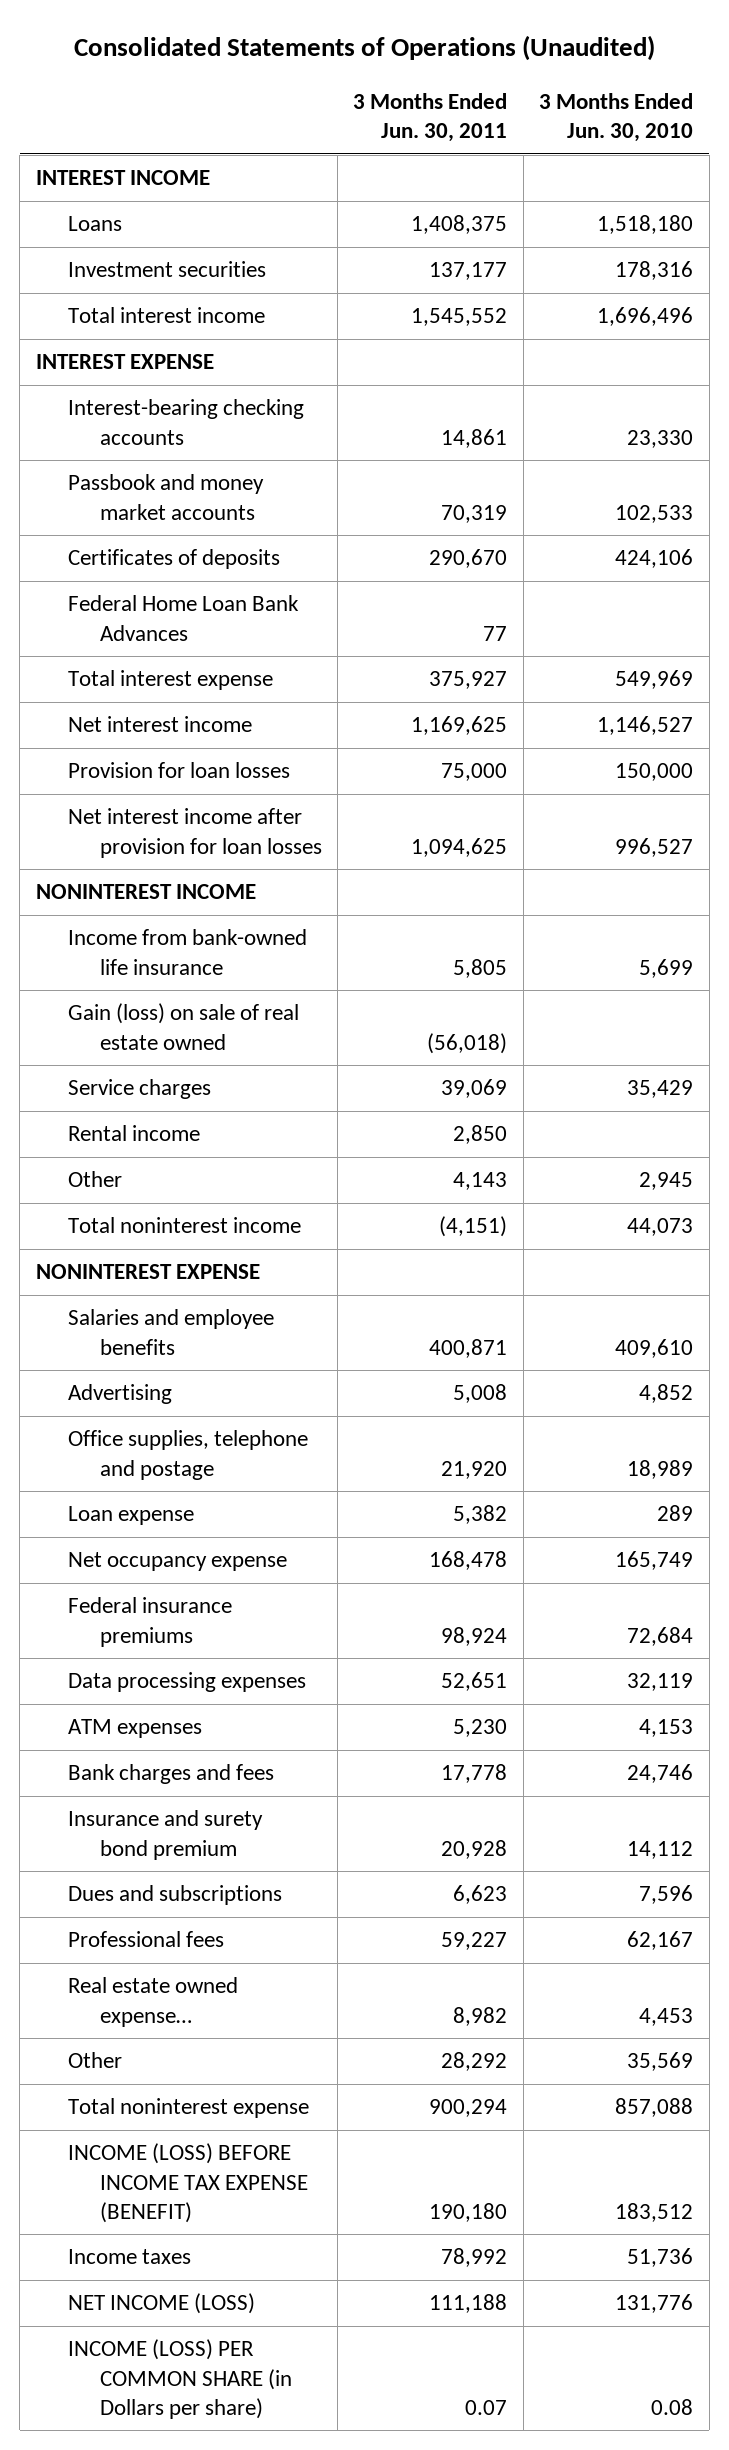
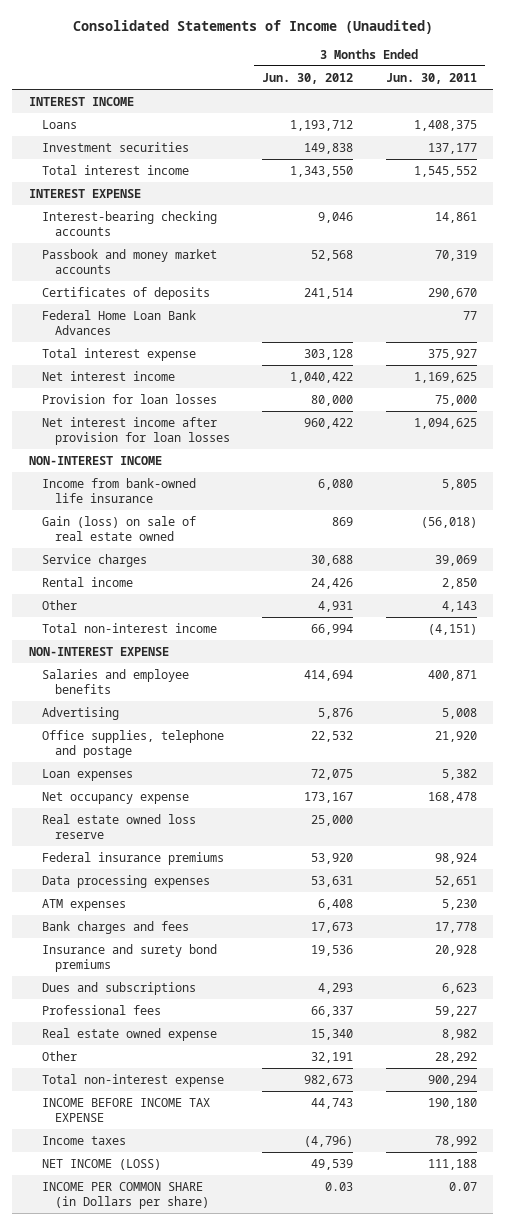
- Consolidated Statements of Operations (Unaudited)
+ Consolidated Statements of Income (Unaudited)
- | 3 Months Ended Jun. 30, 2011 | 3 Months Ended Jun. 30, 2010
+ | 3 Months Ended Jun. 30, 2012 | 3 Months Ended Jun. 30, 2011
- NONINTEREST INCOME
+ NON-INTEREST INCOME
- Total noninterest income | (4,151) | 44,073
- NONINTEREST EXPENSE
+ Total non-interest income | 66,994 | (4,151)
+ NON-INTEREST EXPENSE
- Loan expense | 5,382 | 289
+ Loan expenses | 72,075 | 5,382
+ Real estate owned loss reserve | 25,000 |
- Insurance and surety bond premium | 20,928 | 14,112
+ Insurance and surety bond premiums | 19,536 | 20,928
- Real estate owned expense… | 8,982 | 4,453
+ Real estate owned expense | 15,340 | 8,982
- Total noninterest expense | 900,294 | 857,088
- INCOME (LOSS) BEFORE INCOME TAX EXPENSE (BENEFIT) | 190,180 | 183,512
+ Total non-interest expense | 982,673 | 900,294
+ INCOME BEFORE INCOME TAX EXPENSE | 44,743 | 190,180
- INCOME (LOSS) PER COMMON SHARE (in Dollars per share) | 0.07 | 0.08
+ INCOME PER COMMON SHARE (in Dollars per share) | 0.03 | 0.07

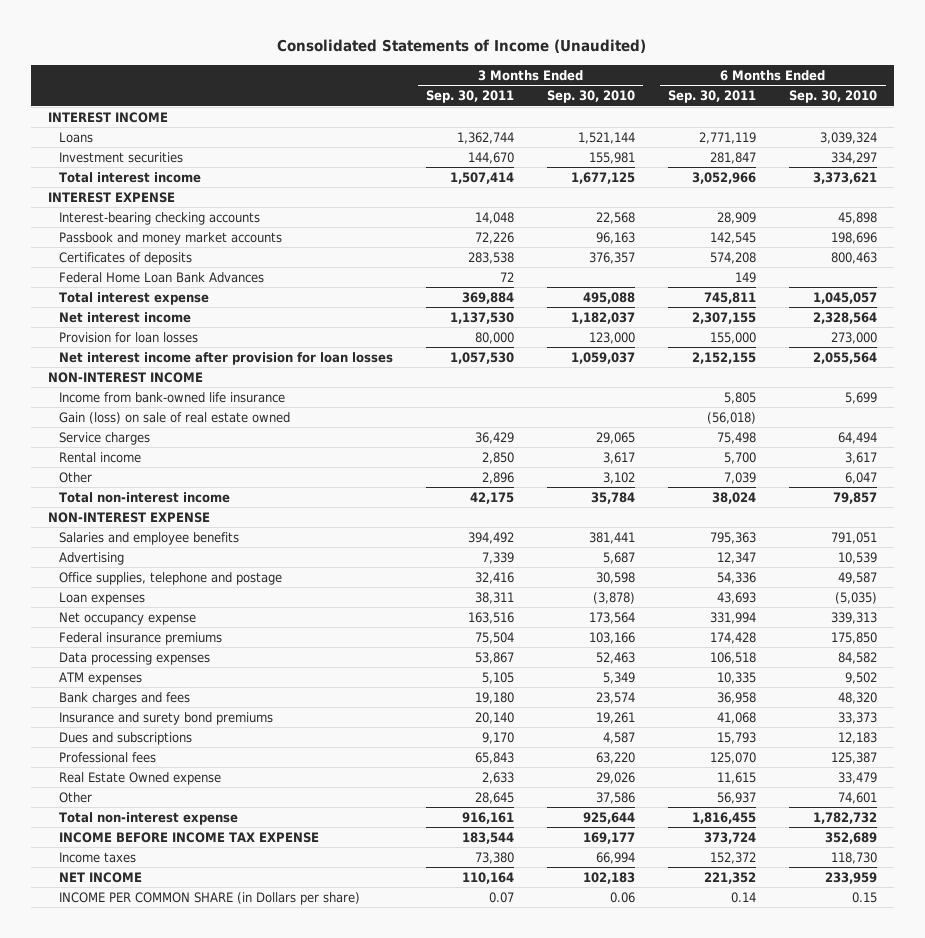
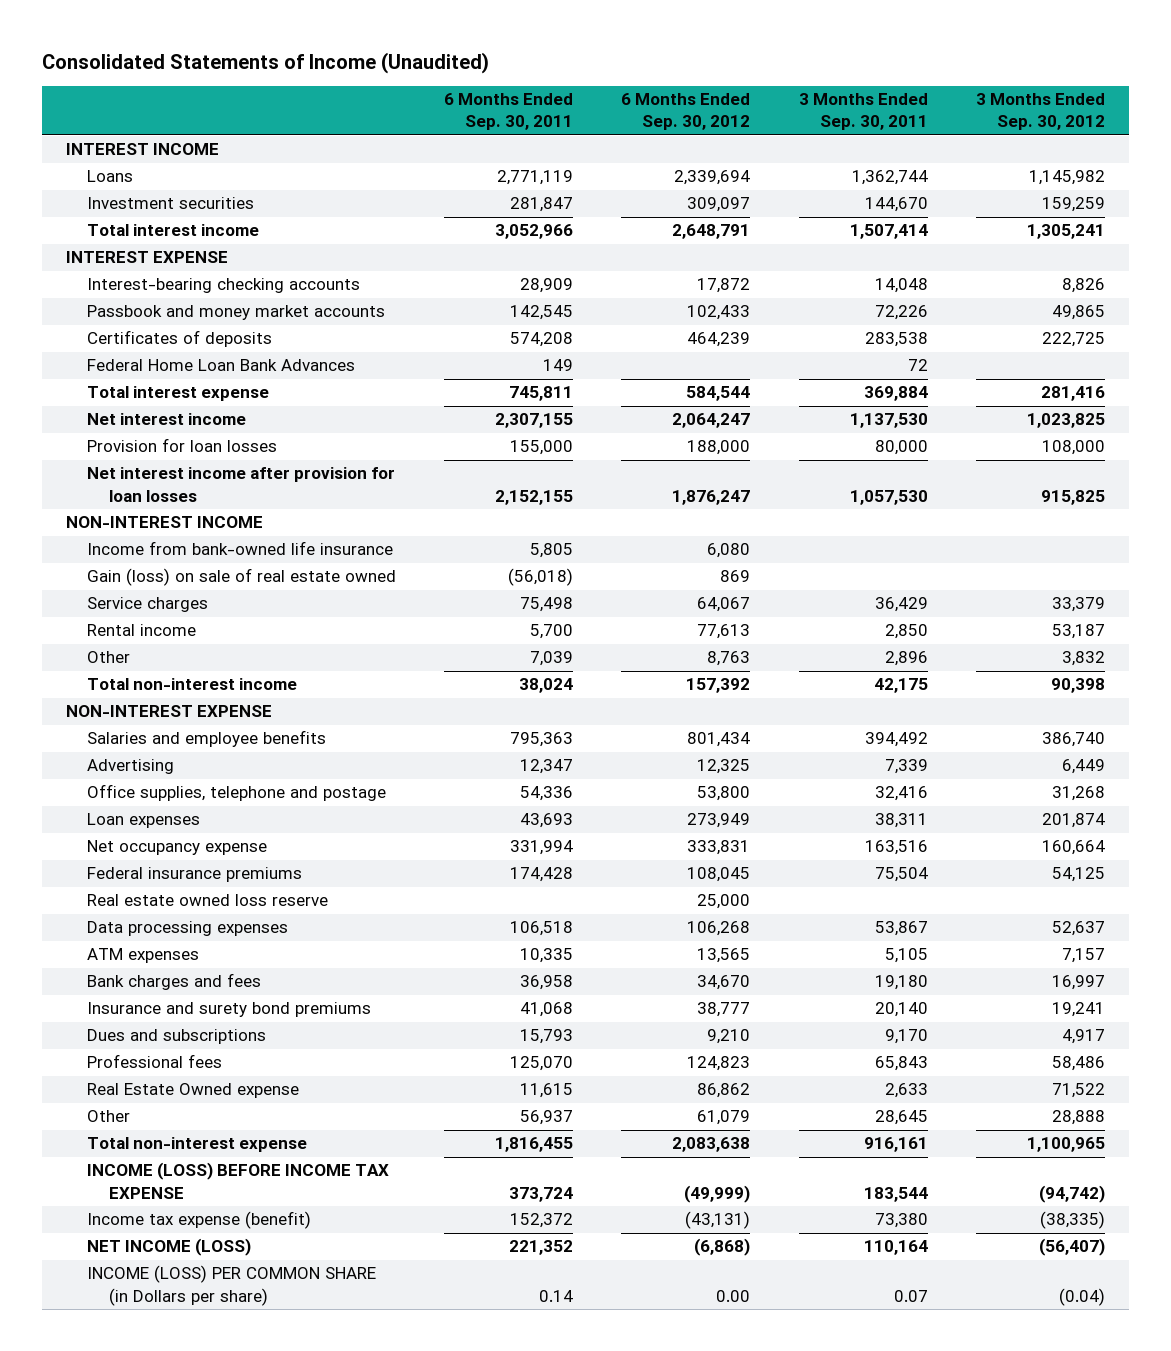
- | 3 Months Ended Sep. 30, 2011 | 3 Months Ended Sep. 30, 2010 | 6 Months Ended Sep. 30, 2011 | 6 Months Ended Sep. 30, 2010
+ | 6 Months Ended Sep. 30, 2011 | 6 Months Ended Sep. 30, 2012 | 3 Months Ended Sep. 30, 2011 | 3 Months Ended Sep. 30, 2012
+ Real estate owned loss reserve | | 25,000 | |
- INCOME BEFORE INCOME TAX EXPENSE | 183,544 | 169,177 | 373,724 | 352,689
- Income taxes | 73,380 | 66,994 | 152,372 | 118,730
- NET INCOME | 110,164 | 102,183 | 221,352 | 233,959
- INCOME PER COMMON SHARE (in Dollars per share) | 0.07 | 0.06 | 0.14 | 0.15
+ INCOME (LOSS) BEFORE INCOME TAX EXPENSE | 373,724 | (49,999) | 183,544 | (94,742)
+ Income tax expense (benefit) | 152,372 | (43,131) | 73,380 | (38,335)
+ NET INCOME (LOSS) | 221,352 | (6,868) | 110,164 | (56,407)
+ INCOME (LOSS) PER COMMON SHARE (in Dollars per share) | 0.14 | 0.00 | 0.07 | (0.04)

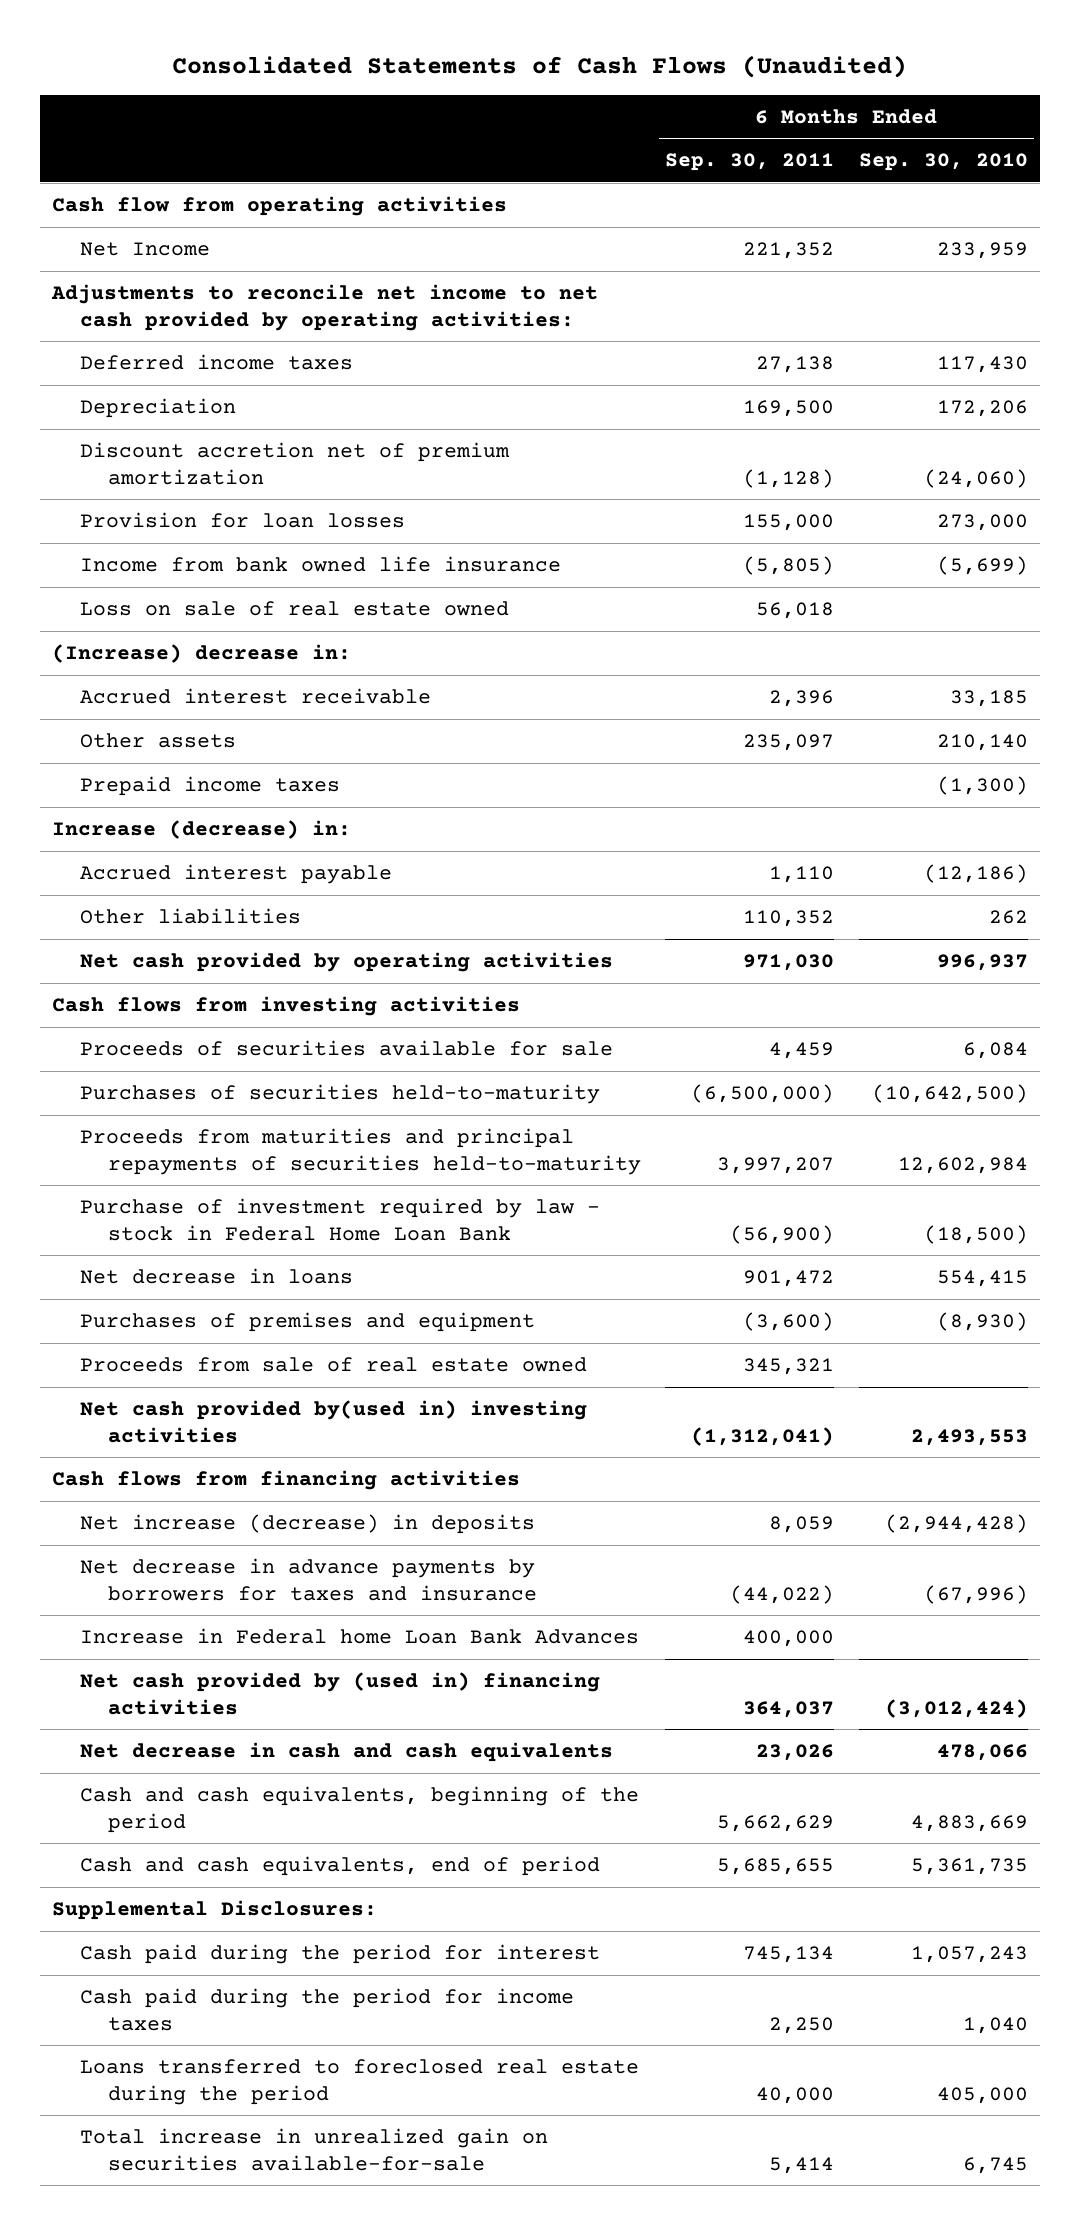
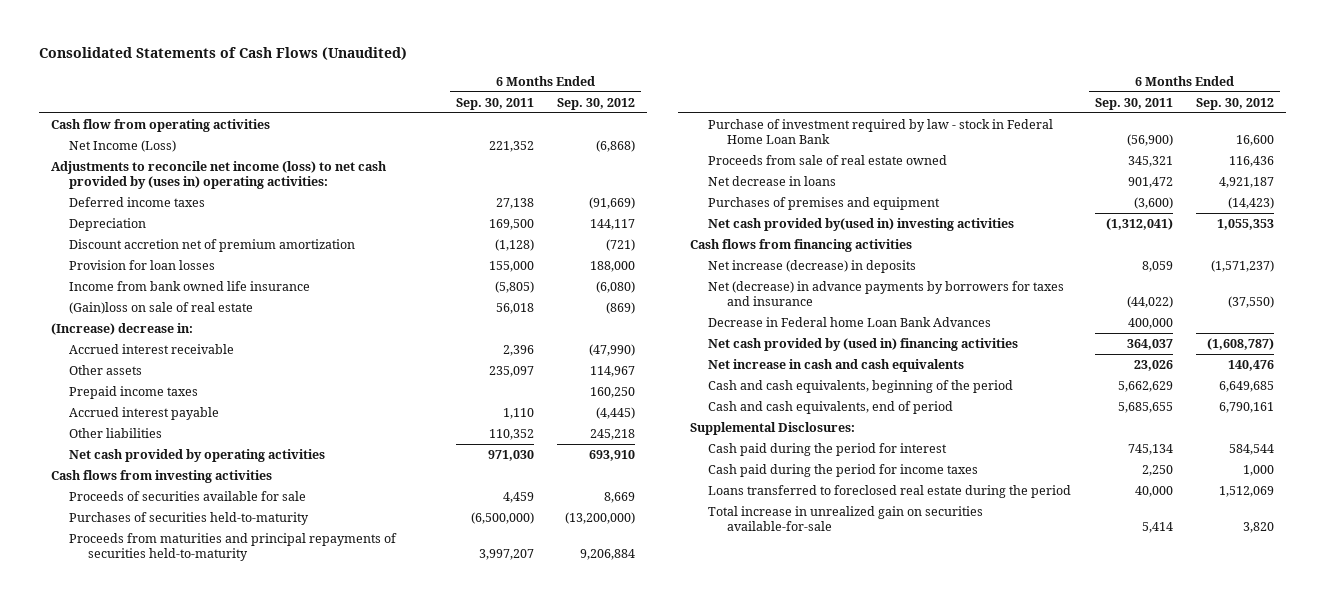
- | 6 Months Ended Sep. 30, 2011 | 6 Months Ended Sep. 30, 2010
+ | 6 Months Ended Sep. 30, 2011 | 6 Months Ended Sep. 30, 2012
- Net Income | 221,352 | 233,959
- Adjustments to reconcile net income to net cash provided by operating activities:
+ Net Income (Loss) | 221,352 | (6,868)
+ Adjustments to reconcile net income (loss) to net cash provided by (uses in) operating activities:
- Loss on sale of real estate owned | 56,018 |
+ (Gain)loss on sale of real estate | 56,018 | (869)
- Increase (decrease) in:
moved up: Proceeds from sale of real estate owned | 345,321 | 116,436
- Net decrease in advance payments by borrowers for taxes and insurance | (44,022) | (67,996)
- Increase in Federal home Loan Bank Advances | 400,000 |
+ Net (decrease) in advance payments by borrowers for taxes and insurance | (44,022) | (37,550)
+ Decrease in Federal home Loan Bank Advances | 400,000 |
- Net decrease in cash and cash equivalents | 23,026 | 478,066
+ Net increase in cash and cash equivalents | 23,026 | 140,476

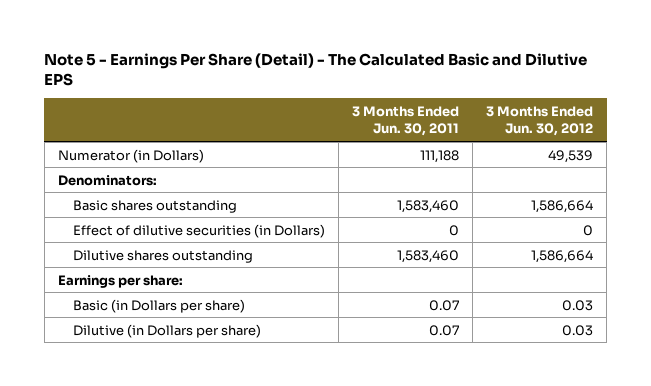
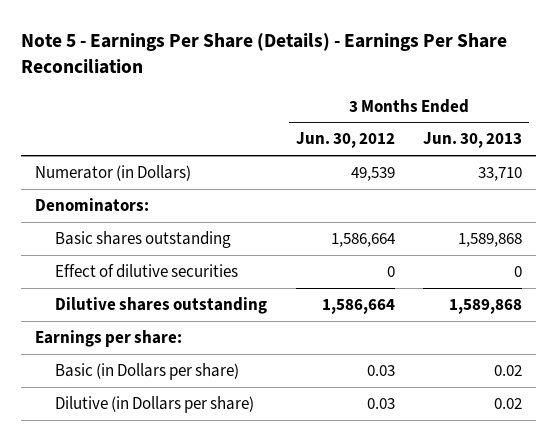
- Note 5 - Earnings Per Share (Detail) - The Calculated Basic and Dilutive EPS
+ Note 5 - Earnings Per Share (Details) - Earnings Per Share Reconciliation
- | 3 Months Ended Jun. 30, 2011 | 3 Months Ended Jun. 30, 2012
+ | 3 Months Ended Jun. 30, 2012 | 3 Months Ended Jun. 30, 2013
- Effect of dilutive securities (in Dollars) | 0 | 0
+ Effect of dilutive securities | 0 | 0

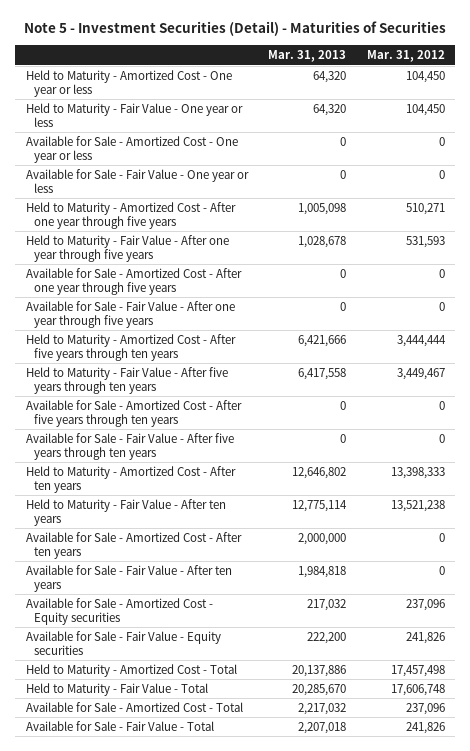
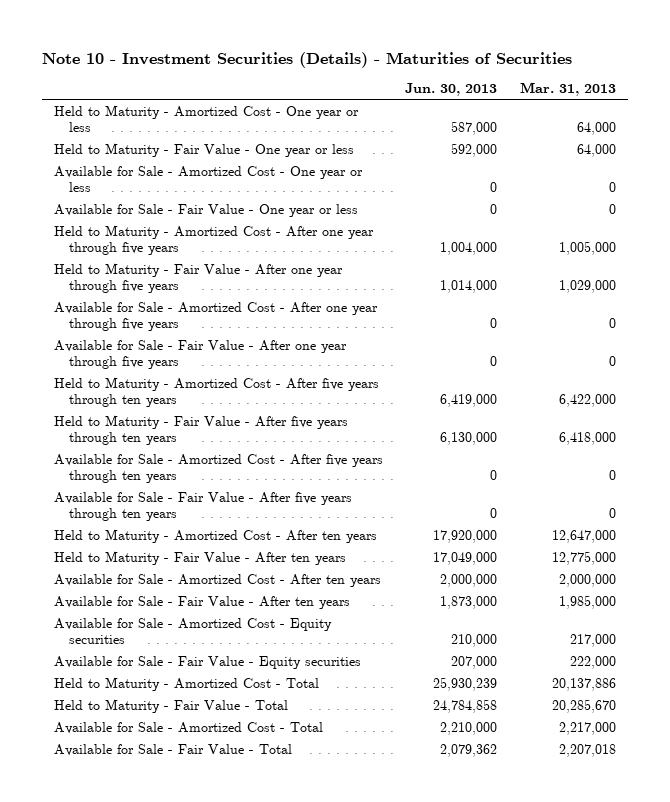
- Note 5 - Investment Securities (Detail) - Maturities of Securities
+ Note 10 - Investment Securities (Details) - Maturities of Securities
- | Mar. 31, 2013 | Mar. 31, 2012
+ | Jun. 30, 2013 | Mar. 31, 2013
- Held to Maturity - Amortized Cost - One year or less | 64,320 | 104,450
- Held to Maturity - Fair Value - One year or less | 64,320 | 104,450
+ Held to Maturity - Amortized Cost - One year or less | 587,000 | 64,000
+ Held to Maturity - Fair Value - One year or less | 592,000 | 64,000
- Held to Maturity - Amortized Cost - After one year through five years | 1,005,098 | 510,271
- Held to Maturity - Fair Value - After one year through five years | 1,028,678 | 531,593
+ Held to Maturity - Amortized Cost - After one year through five years | 1,004,000 | 1,005,000
+ Held to Maturity - Fair Value - After one year through five years | 1,014,000 | 1,029,000
- Held to Maturity - Amortized Cost - After five years through ten years | 6,421,666 | 3,444,444
- Held to Maturity - Fair Value - After five years through ten years | 6,417,558 | 3,449,467
+ Held to Maturity - Amortized Cost - After five years through ten years | 6,419,000 | 6,422,000
+ Held to Maturity - Fair Value - After five years through ten years | 6,130,000 | 6,418,000
- Held to Maturity - Amortized Cost - After ten years | 12,646,802 | 13,398,333
- Held to Maturity - Fair Value - After ten years | 12,775,114 | 13,521,238
+ Held to Maturity - Amortized Cost - After ten years | 17,920,000 | 12,647,000
+ Held to Maturity - Fair Value - After ten years | 17,049,000 | 12,775,000
- Available for Sale - Fair Value - After ten years | 1,984,818 | 0
- Available for Sale - Amortized Cost - Equity securities | 217,032 | 237,096
- Available for Sale - Fair Value - Equity securities | 222,200 | 241,826
+ Available for Sale - Fair Value - After ten years | 1,873,000 | 1,985,000
+ Available for Sale - Amortized Cost - Equity securities | 210,000 | 217,000
+ Available for Sale - Fair Value - Equity securities | 207,000 | 222,000
- Available for Sale - Amortized Cost - Total | 2,217,032 | 237,096
+ Available for Sale - Amortized Cost - Total | 2,210,000 | 2,217,000

